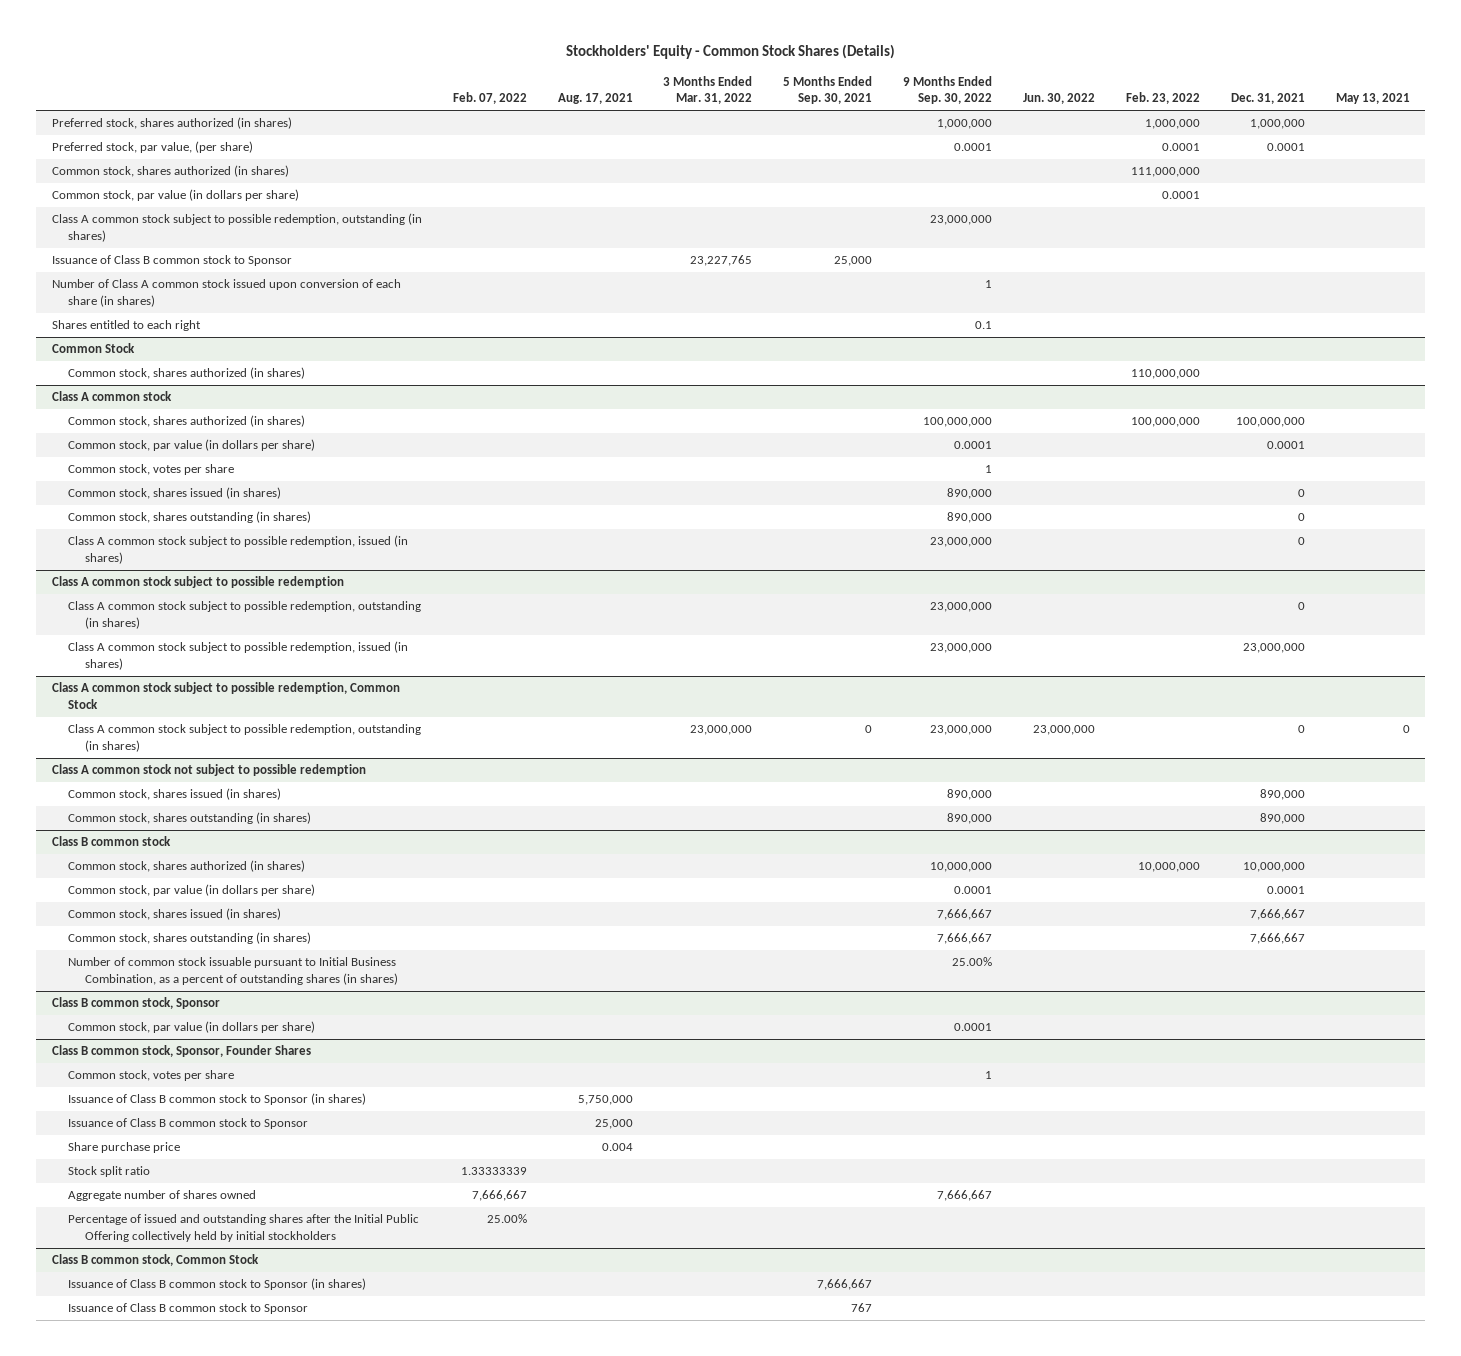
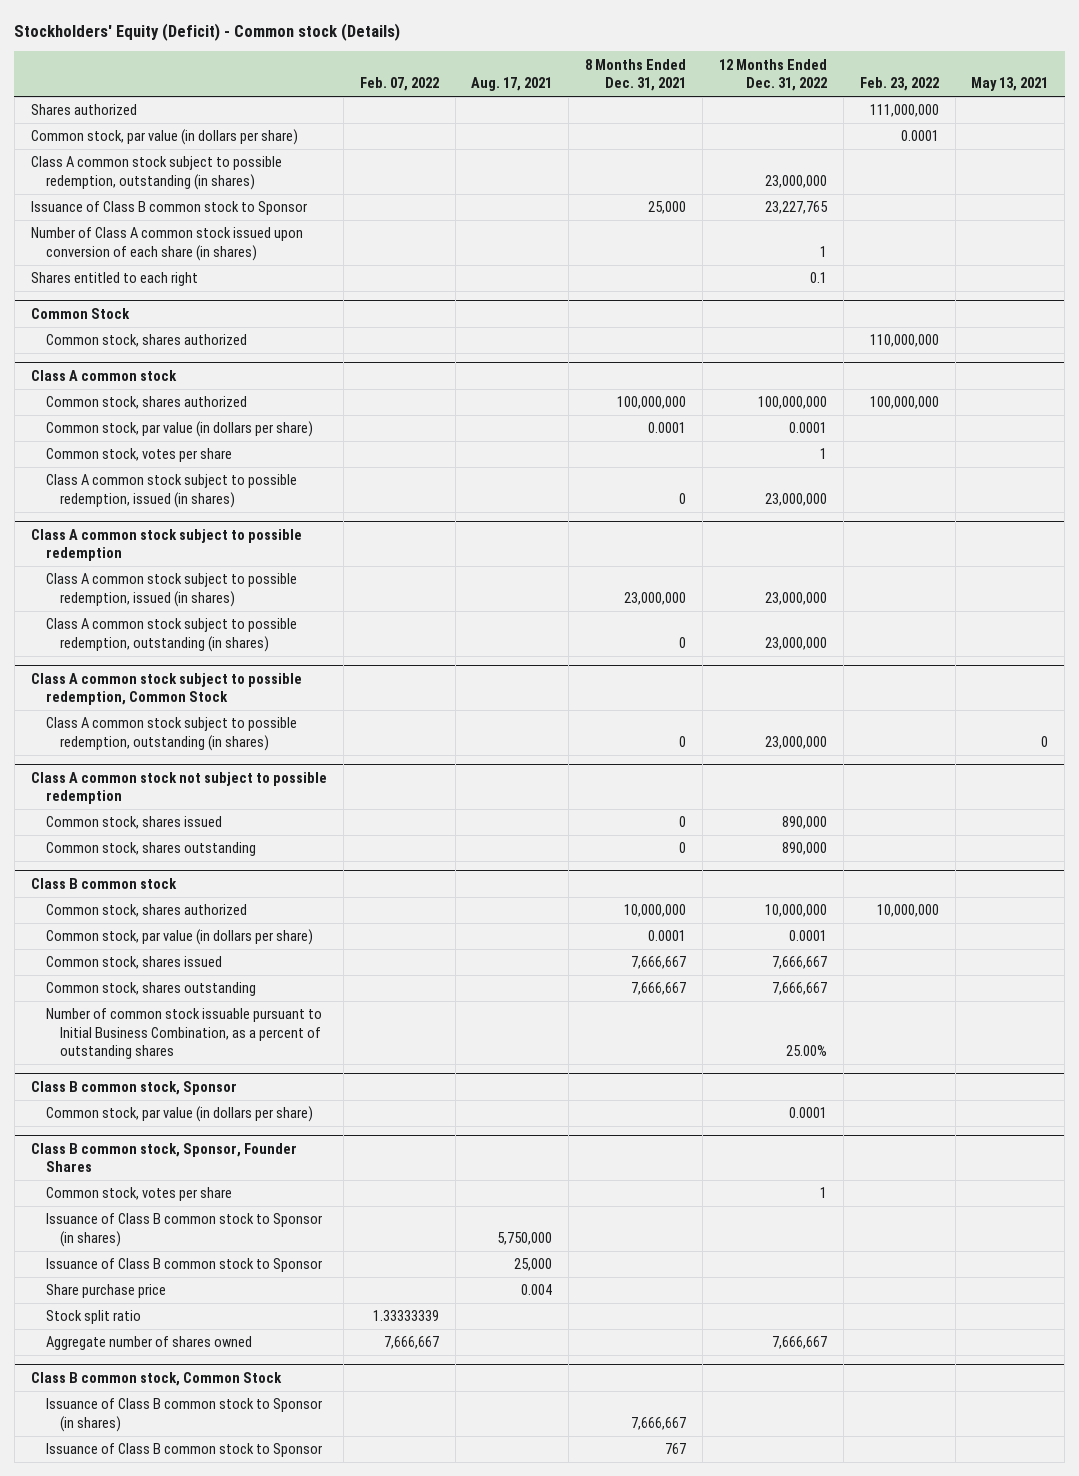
- Stockholders' Equity - Common Stock Shares (Details)
+ Stockholders' Equity (Deficit) - Common stock (Details)
- | Feb. 07, 2022 | Aug. 17, 2021 | 3 Months Ended Mar. 31, 2022 | 5 Months Ended Sep. 30, 2021 | 9 Months Ended Sep. 30, 2022 | Jun. 30, 2022 | Feb. 23, 2022 | Dec. 31, 2021 | May 13, 2021
+ | Feb. 07, 2022 | Aug. 17, 2021 | 8 Months Ended Dec. 31, 2021 | 12 Months Ended Dec. 31, 2022 | Feb. 23, 2022 | May 13, 2021
- Preferred stock, shares authorized (in shares) | | | | | 1,000,000 | | 1,000,000 | 1,000,000 |
- Preferred stock, par value, (per share) | | | | | 0.0001 | | 0.0001 | 0.0001 |
- Common stock, shares authorized (in shares) | | | | | | | 111,000,000 | |
+ Shares authorized | | | | | 111,000,000 |
@ Common Stock
- Common stock, shares authorized (in shares) | | | | | | | 110,000,000 | |
+ Common stock, shares authorized | | | | | 110,000,000 |
@ Class A common stock
- Common stock, shares authorized (in shares) | | | | | 100,000,000 | | 100,000,000 | 100,000,000 |
+ Common stock, shares authorized | | | 100,000,000 | 100,000,000 | 100,000,000 |
- Common stock, shares issued (in shares) | | | | | 890,000 | | | 0 |
- Common stock, shares outstanding (in shares) | | | | | 890,000 | | | 0 |
@ Class A common stock subject to possible redemption
moved down: Class A common stock subject to possible redemption, outstanding (in shares) | | | 0 | 23,000,000 | |
@ Class A common stock not subject to possible redemption
- Common stock, shares issued (in shares) | | | | | 890,000 | | | 890,000 |
- Common stock, shares outstanding (in shares) | | | | | 890,000 | | | 890,000 |
+ Common stock, shares issued | | | 0 | 890,000 | |
+ Common stock, shares outstanding | | | 0 | 890,000 | |
@ Class B common stock
- Common stock, shares authorized (in shares) | | | | | 10,000,000 | | 10,000,000 | 10,000,000 |
+ Common stock, shares authorized | | | 10,000,000 | 10,000,000 | 10,000,000 |
- Common stock, shares issued (in shares) | | | | | 7,666,667 | | | 7,666,667 |
- Common stock, shares outstanding (in shares) | | | | | 7,666,667 | | | 7,666,667 |
- Number of common stock issuable pursuant to Initial Business Combination, as a percent of outstanding shares (in shares) | | | | | 25.00% | | | |
+ Common stock, shares issued | | | 7,666,667 | 7,666,667 | |
+ Common stock, shares outstanding | | | 7,666,667 | 7,666,667 | |
+ Number of common stock issuable pursuant to Initial Business Combination, as a percent of outstanding shares | | | | 25.00% | |
@ Class B common stock, Sponsor, Founder Shares
- Percentage of issued and outstanding shares after the Initial Public Offering collectively held by initial stockholders | 25.00% | | | | | | | |

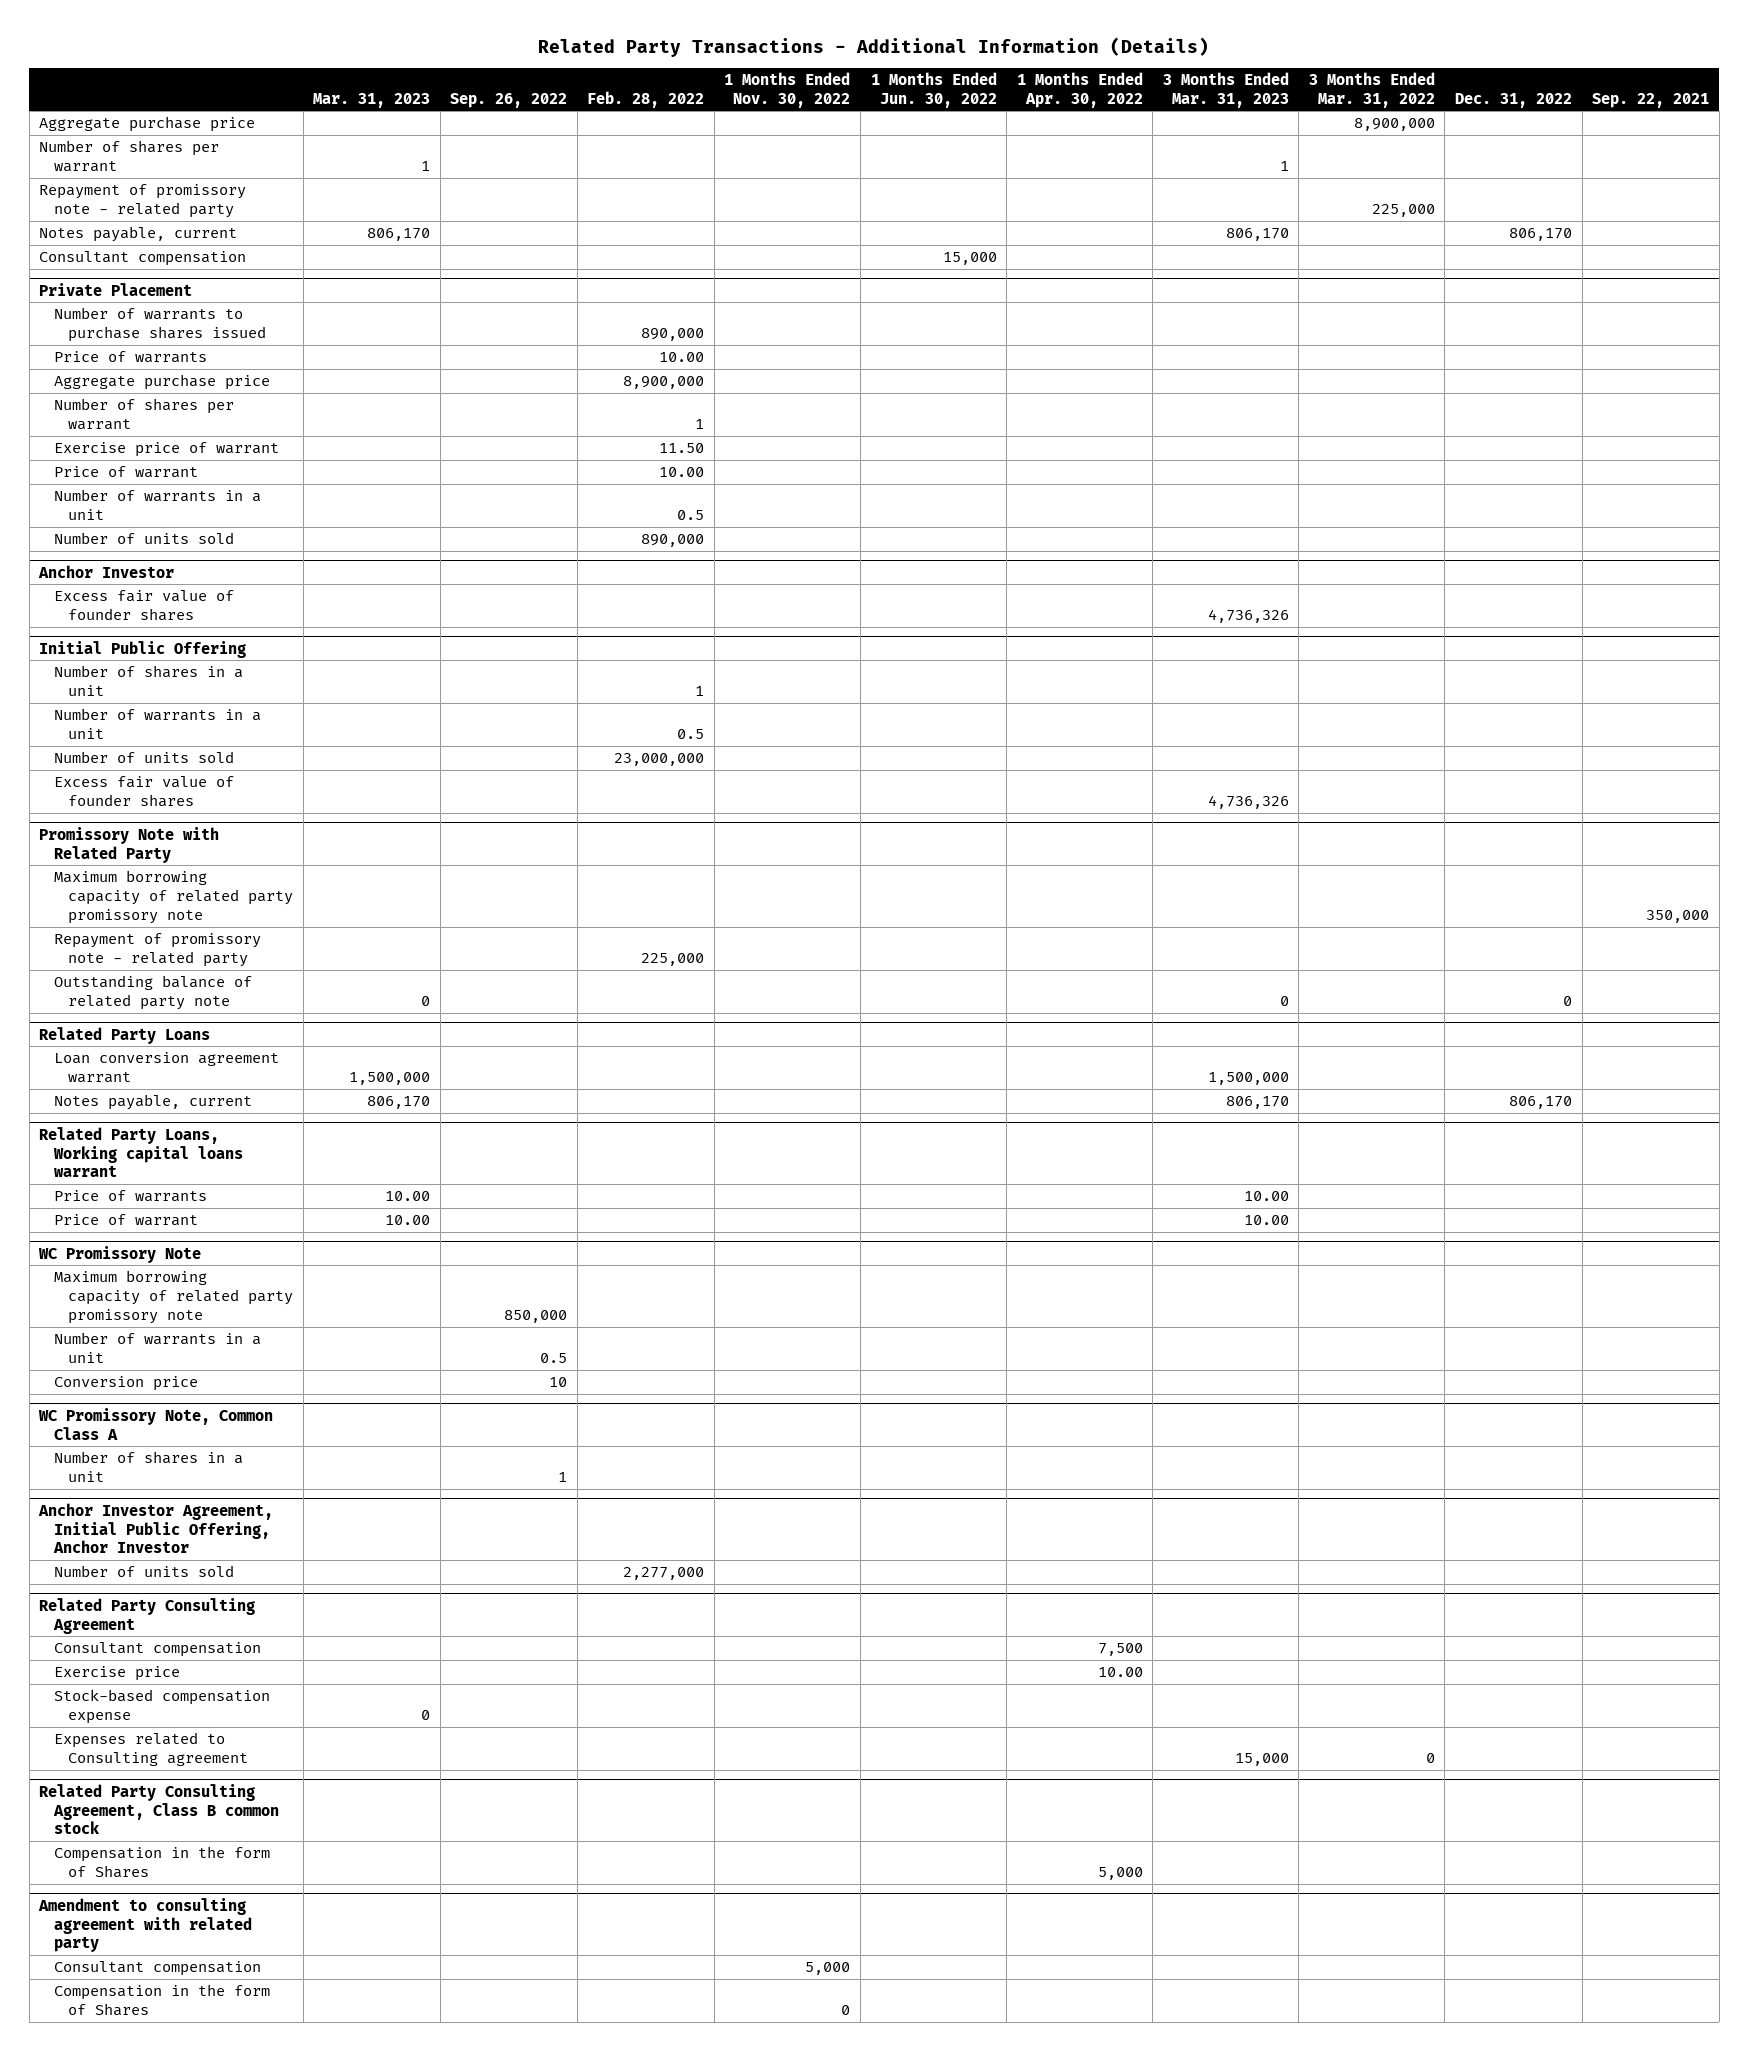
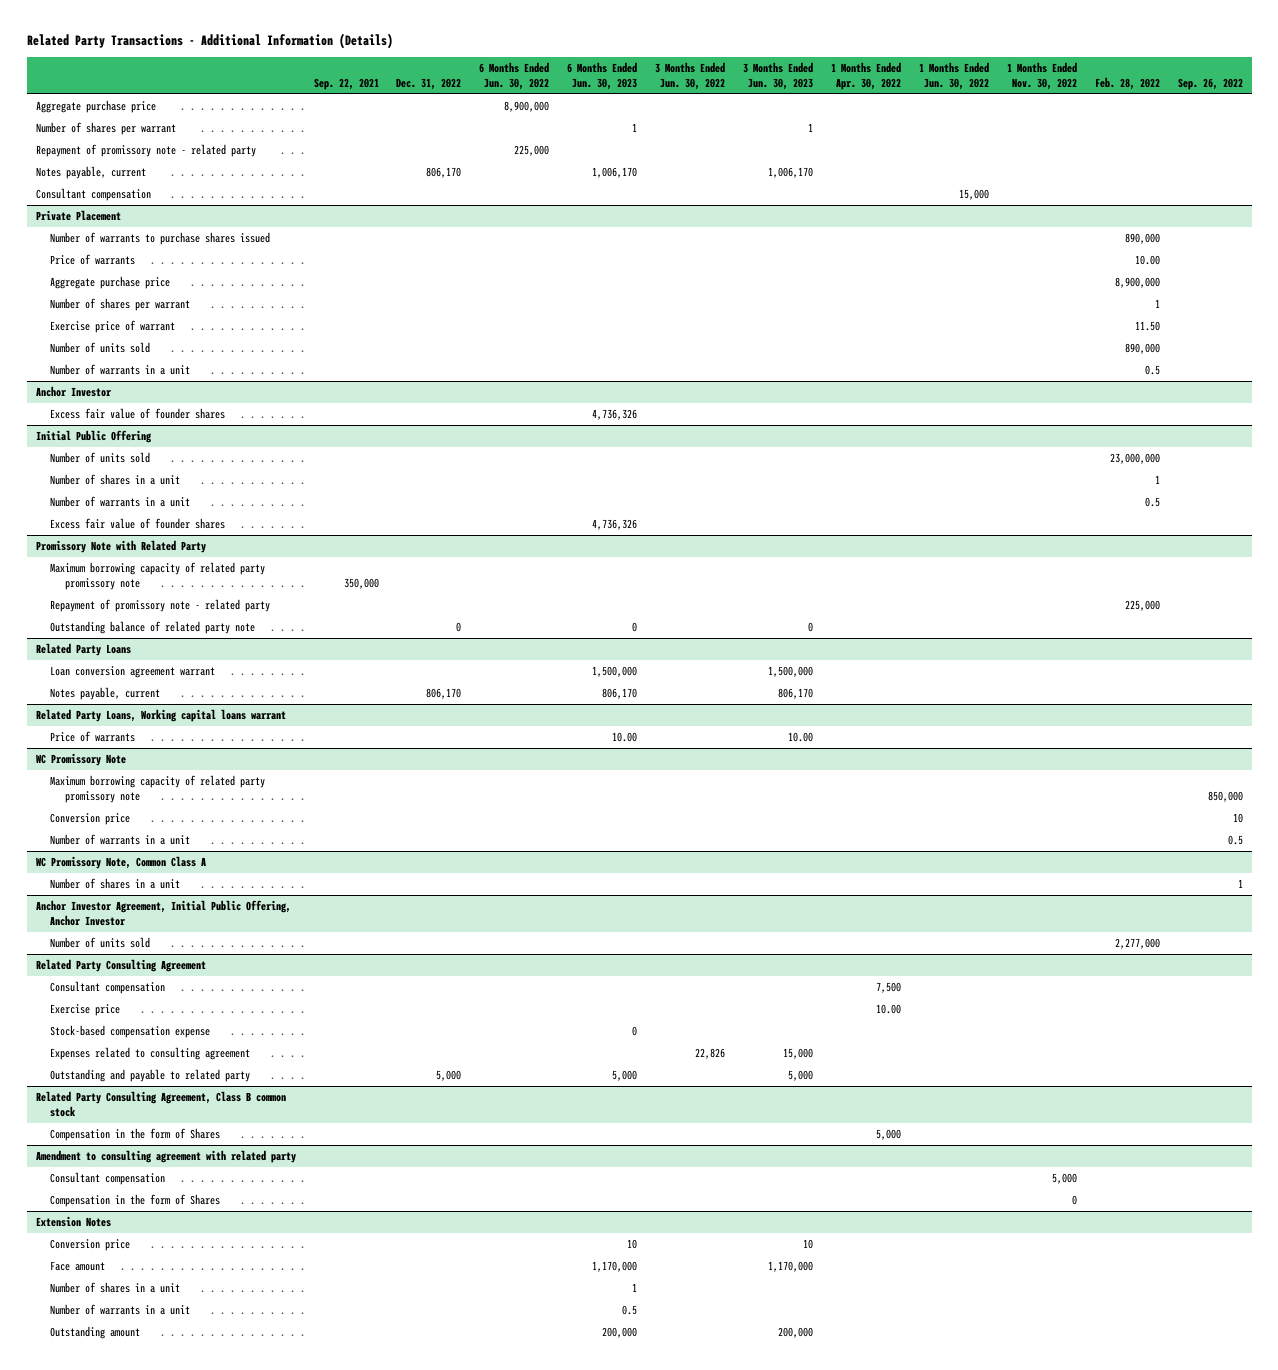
- | Mar. 31, 2023 | Sep. 26, 2022 | Feb. 28, 2022 | 1 Months Ended Nov. 30, 2022 | 1 Months Ended Jun. 30, 2022 | 1 Months Ended Apr. 30, 2022 | 3 Months Ended Mar. 31, 2023 | 3 Months Ended Mar. 31, 2022 | Dec. 31, 2022 | Sep. 22, 2021
+ | Sep. 22, 2021 | Dec. 31, 2022 | 6 Months Ended Jun. 30, 2022 | 6 Months Ended Jun. 30, 2023 | 3 Months Ended Jun. 30, 2022 | 3 Months Ended Jun. 30, 2023 | 1 Months Ended Apr. 30, 2022 | 1 Months Ended Jun. 30, 2022 | 1 Months Ended Nov. 30, 2022 | Feb. 28, 2022 | Sep. 26, 2022
@ Private Placement
- Price of warrant | | | 10.00 | | | | | | |
moved down: Number of warrants in a unit | | | | | | | | | | 0.5 |
@ Initial Public Offering
moved up: Number of units sold | | | | | | | | | | 23,000,000 |
@ Related Party Loans, Working capital loans warrant
- Price of warrant | 10.00 | | | | | | 10.00 | | |
@ WC Promissory Note
moved down: Number of warrants in a unit | | | | | | | | | | | 0.5
@ Related Party Consulting Agreement
- Expenses related to Consulting agreement | | | | | | | 15,000 | 0 | |
+ Expenses related to consulting agreement | | | | | 22,826 | 15,000 | | | | |
+ Outstanding and payable to related party | | 5,000 | | 5,000 | | 5,000 | | | | |
+ Extension Notes
+ Conversion price | | | | 10 | | 10 | | | | |
+ Face amount | | | | 1,170,000 | | 1,170,000 | | | | |
+ Number of shares in a unit | | | | 1 | | | | | | |
+ Number of warrants in a unit | | | | 0.5 | | | | | | |
+ Outstanding amount | | | | 200,000 | | 200,000 | | | | |

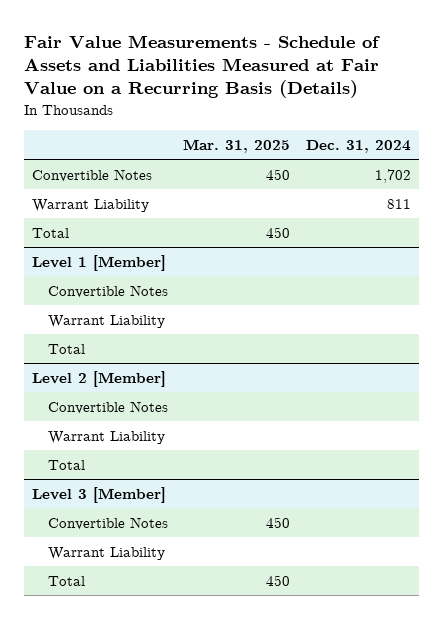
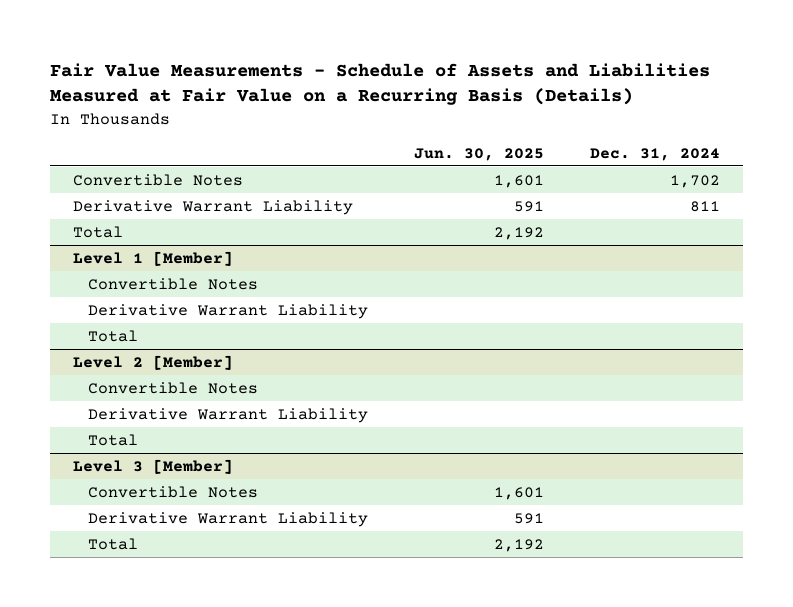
- | Mar. 31, 2025 | Dec. 31, 2024
+ | Jun. 30, 2025 | Dec. 31, 2024
- Warrant Liability | | 811
+ Derivative Warrant Liability | 591 | 811
@ Level 1 [Member]
- Warrant Liability
+ Derivative Warrant Liability
@ Level 2 [Member]
- Warrant Liability
+ Derivative Warrant Liability
@ Level 3 [Member]
- Warrant Liability
+ Derivative Warrant Liability | 591 |

